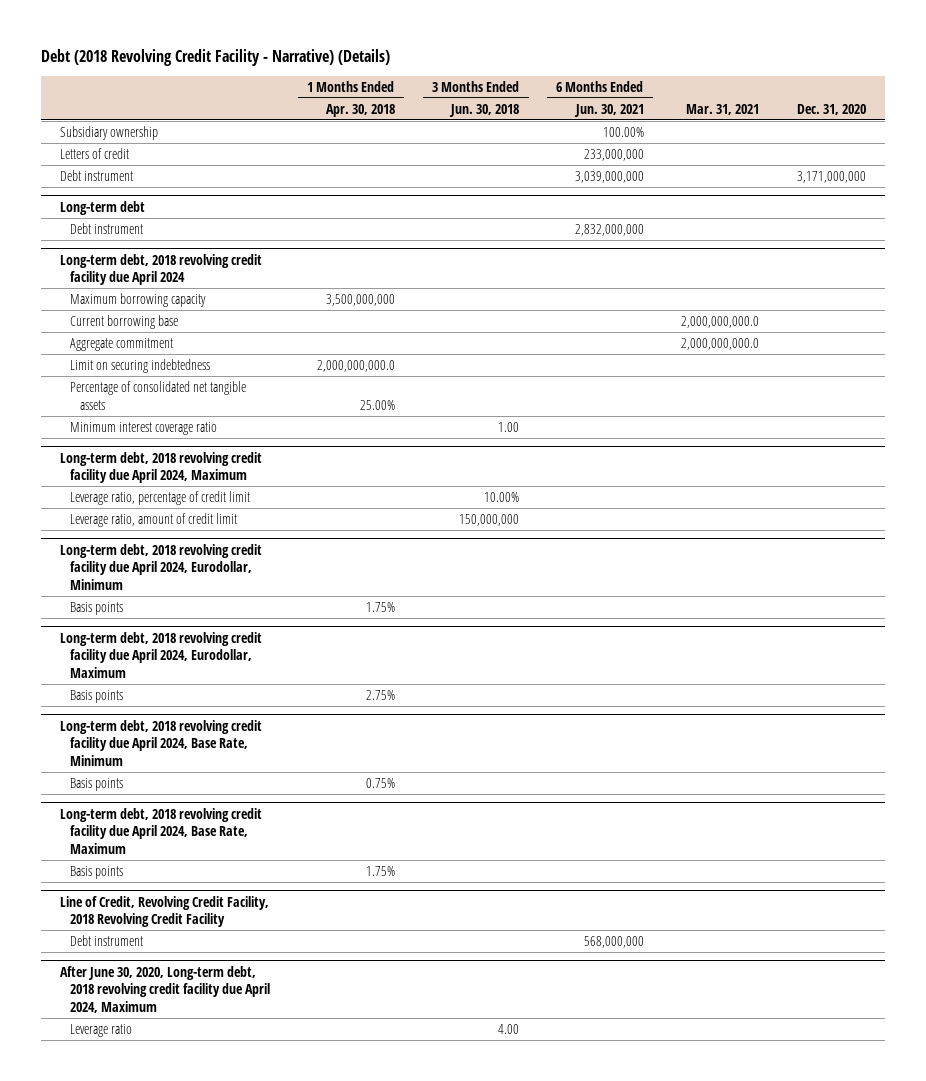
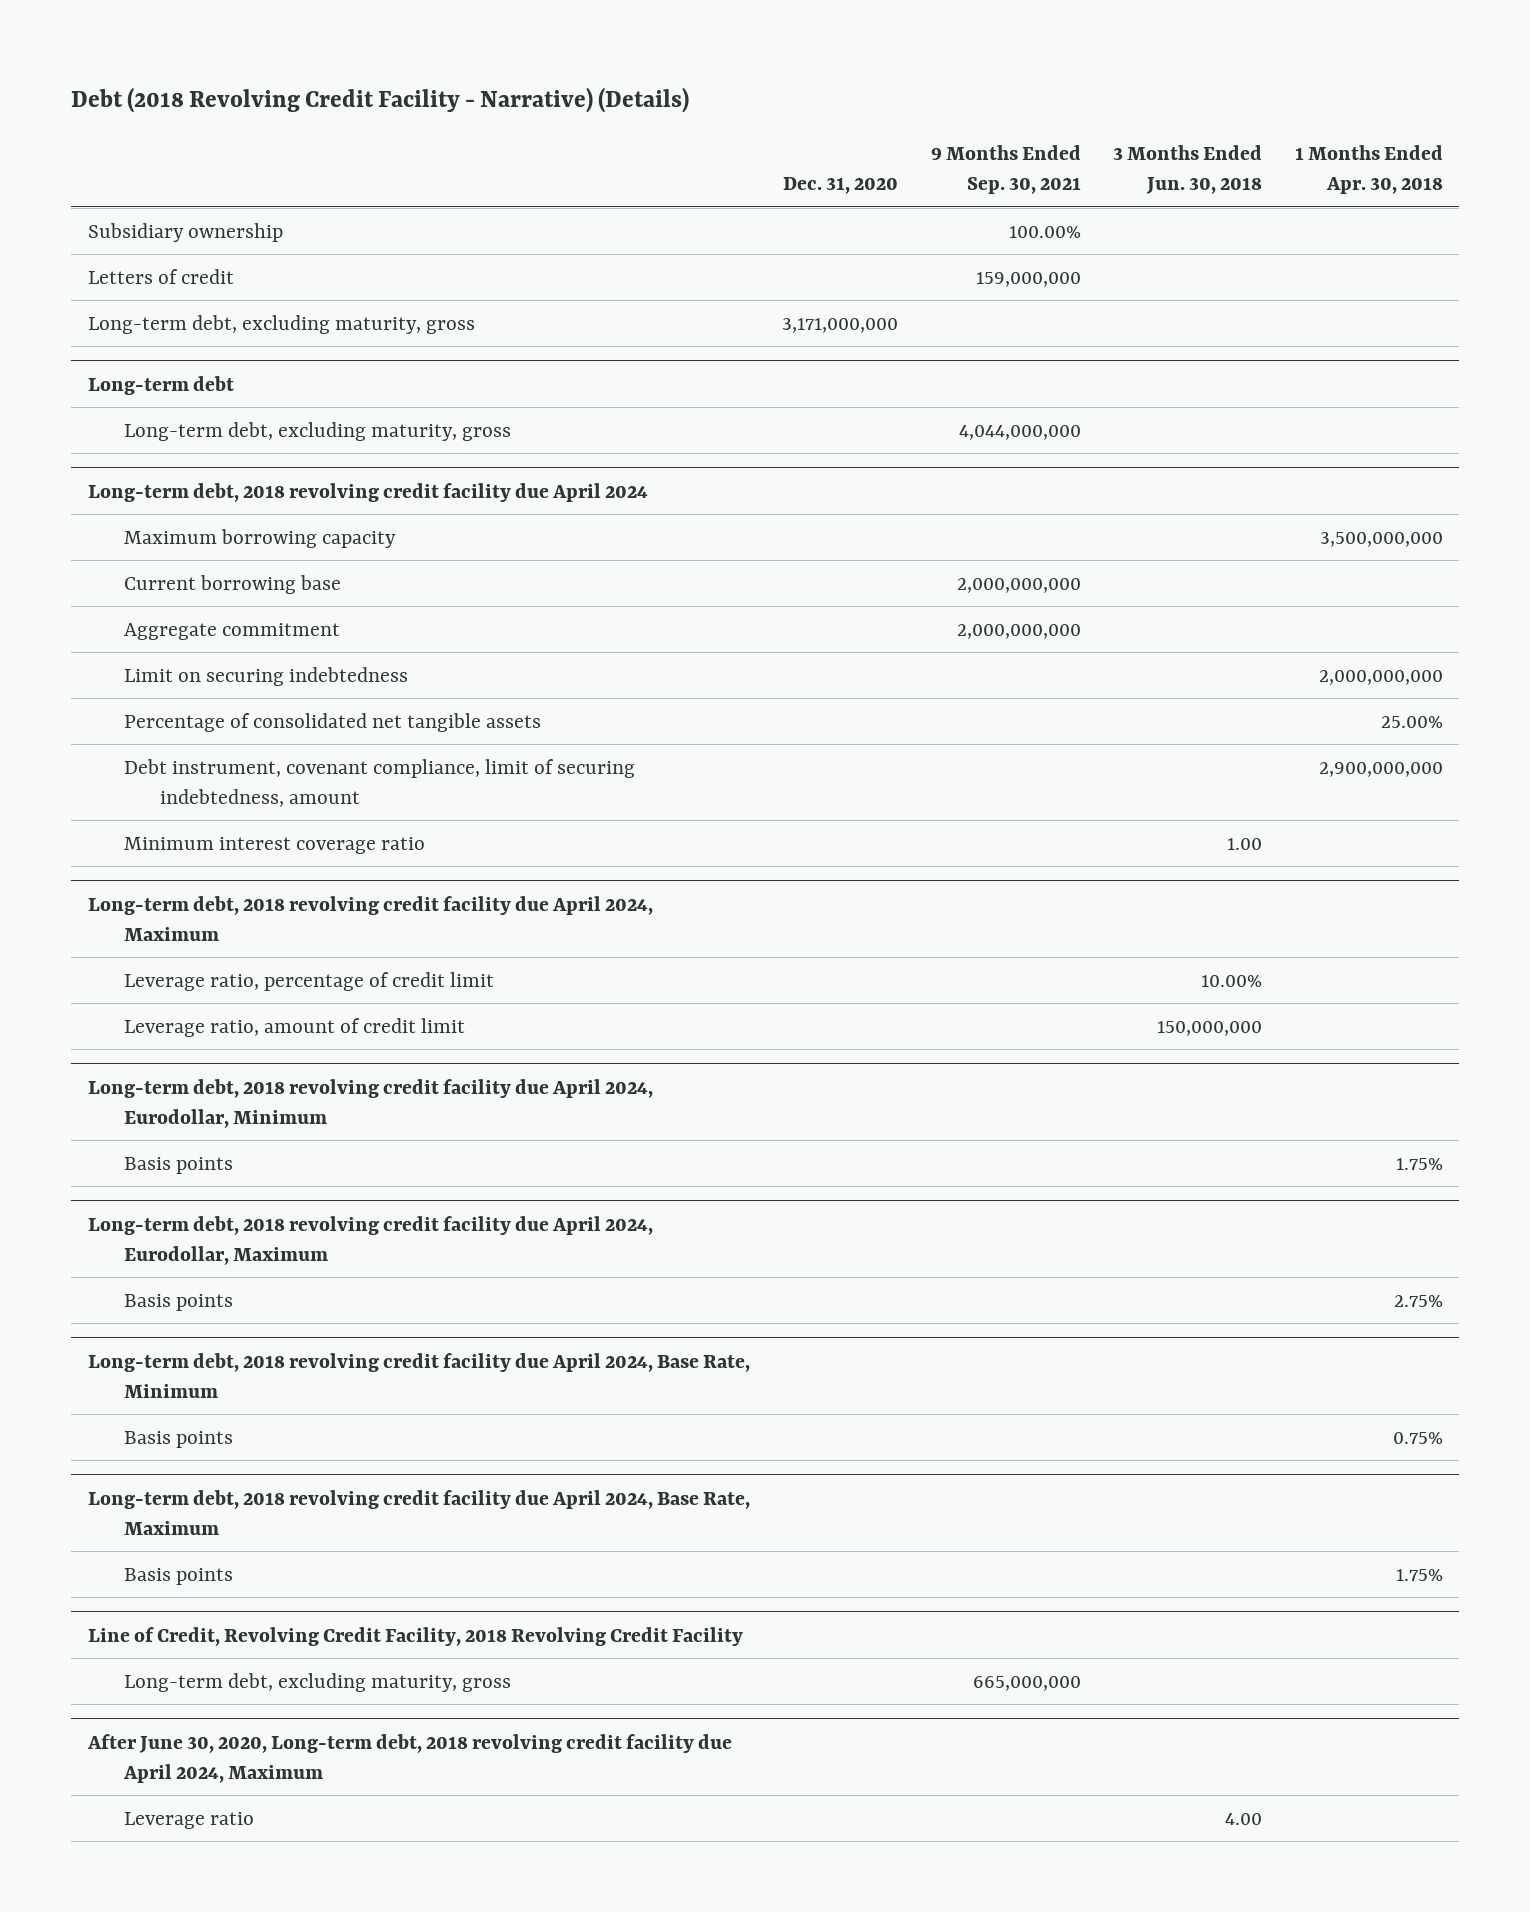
- | 1 Months Ended Apr. 30, 2018 | 3 Months Ended Jun. 30, 2018 | 6 Months Ended Jun. 30, 2021 | Mar. 31, 2021 | Dec. 31, 2020
+ | Dec. 31, 2020 | 9 Months Ended Sep. 30, 2021 | 3 Months Ended Jun. 30, 2018 | 1 Months Ended Apr. 30, 2018
- Debt instrument | | | 3,039,000,000 | | 3,171,000,000
+ Long-term debt, excluding maturity, gross | 3,171,000,000 | | |
@ Long-term debt
- Debt instrument | | | 2,832,000,000 | |
+ Long-term debt, excluding maturity, gross | | 4,044,000,000 | |
@ Long-term debt, 2018 revolving credit facility due April 2024
- Limit on securing indebtedness | 2,000,000,000.0 | | | |
+ Limit on securing indebtedness | | | | 2,000,000,000
+ Debt instrument, covenant compliance, limit of securing indebtedness, amount | | | | 2,900,000,000
@ Line of Credit, Revolving Credit Facility, 2018 Revolving Credit Facility
- Debt instrument | | | 568,000,000 | |
+ Long-term debt, excluding maturity, gross | | 665,000,000 | |

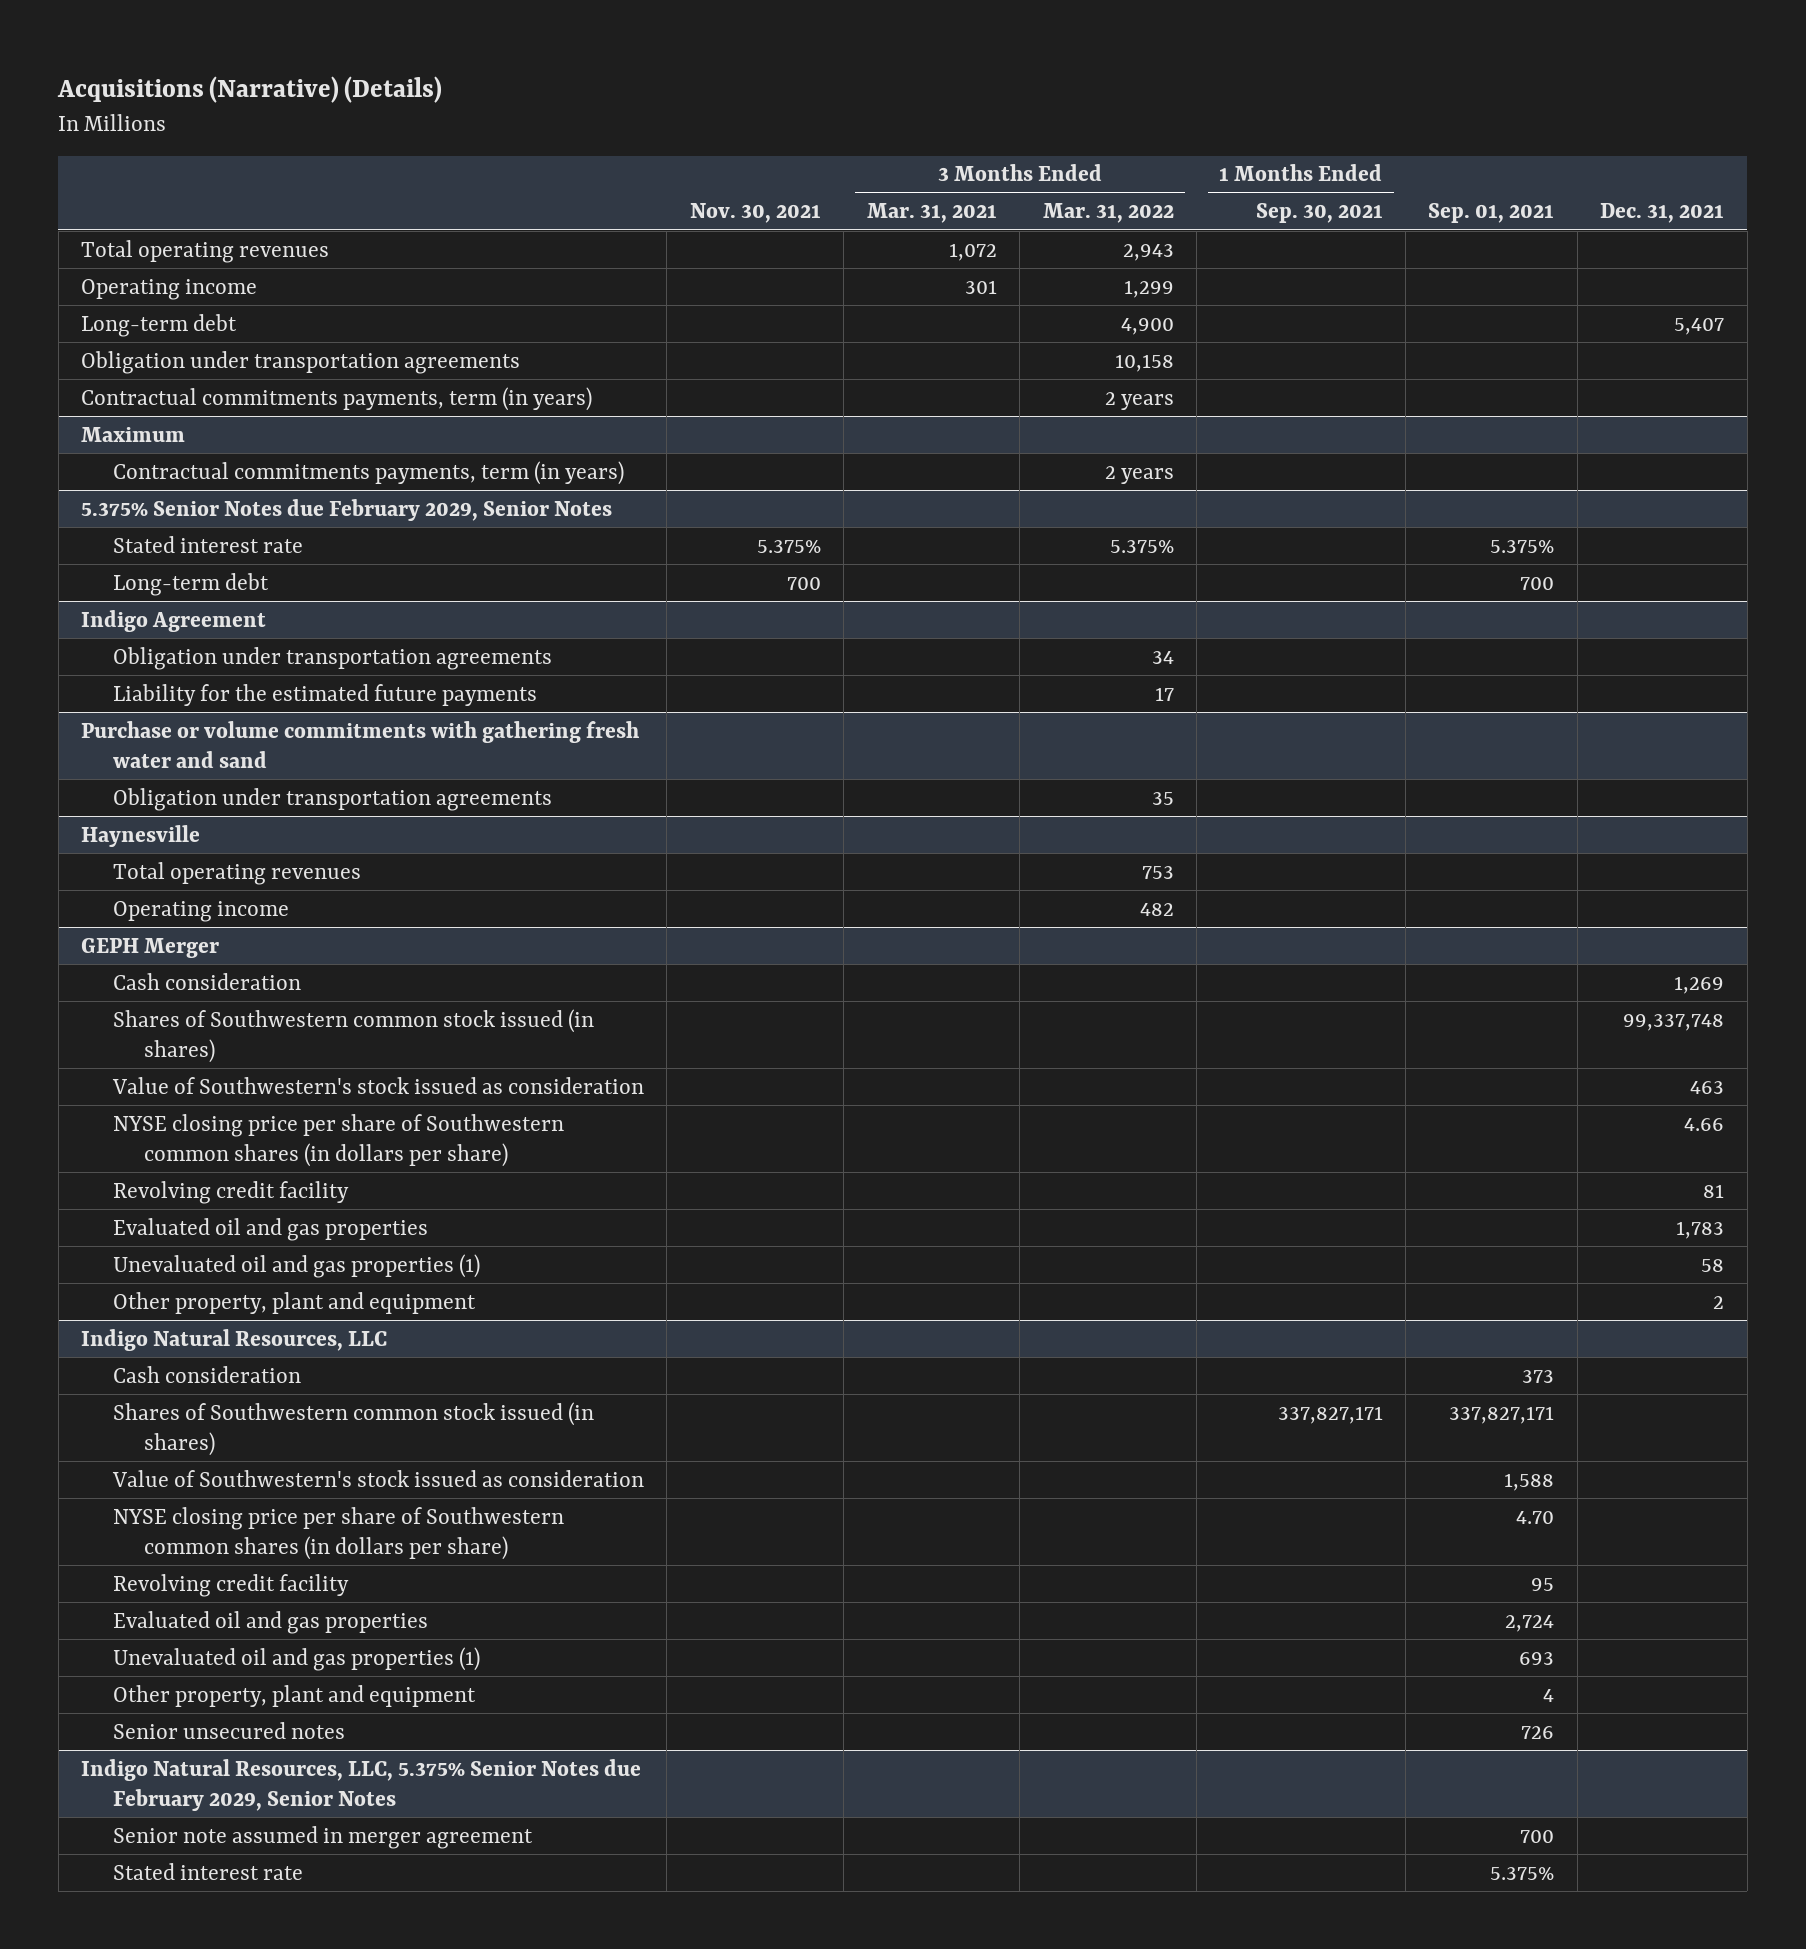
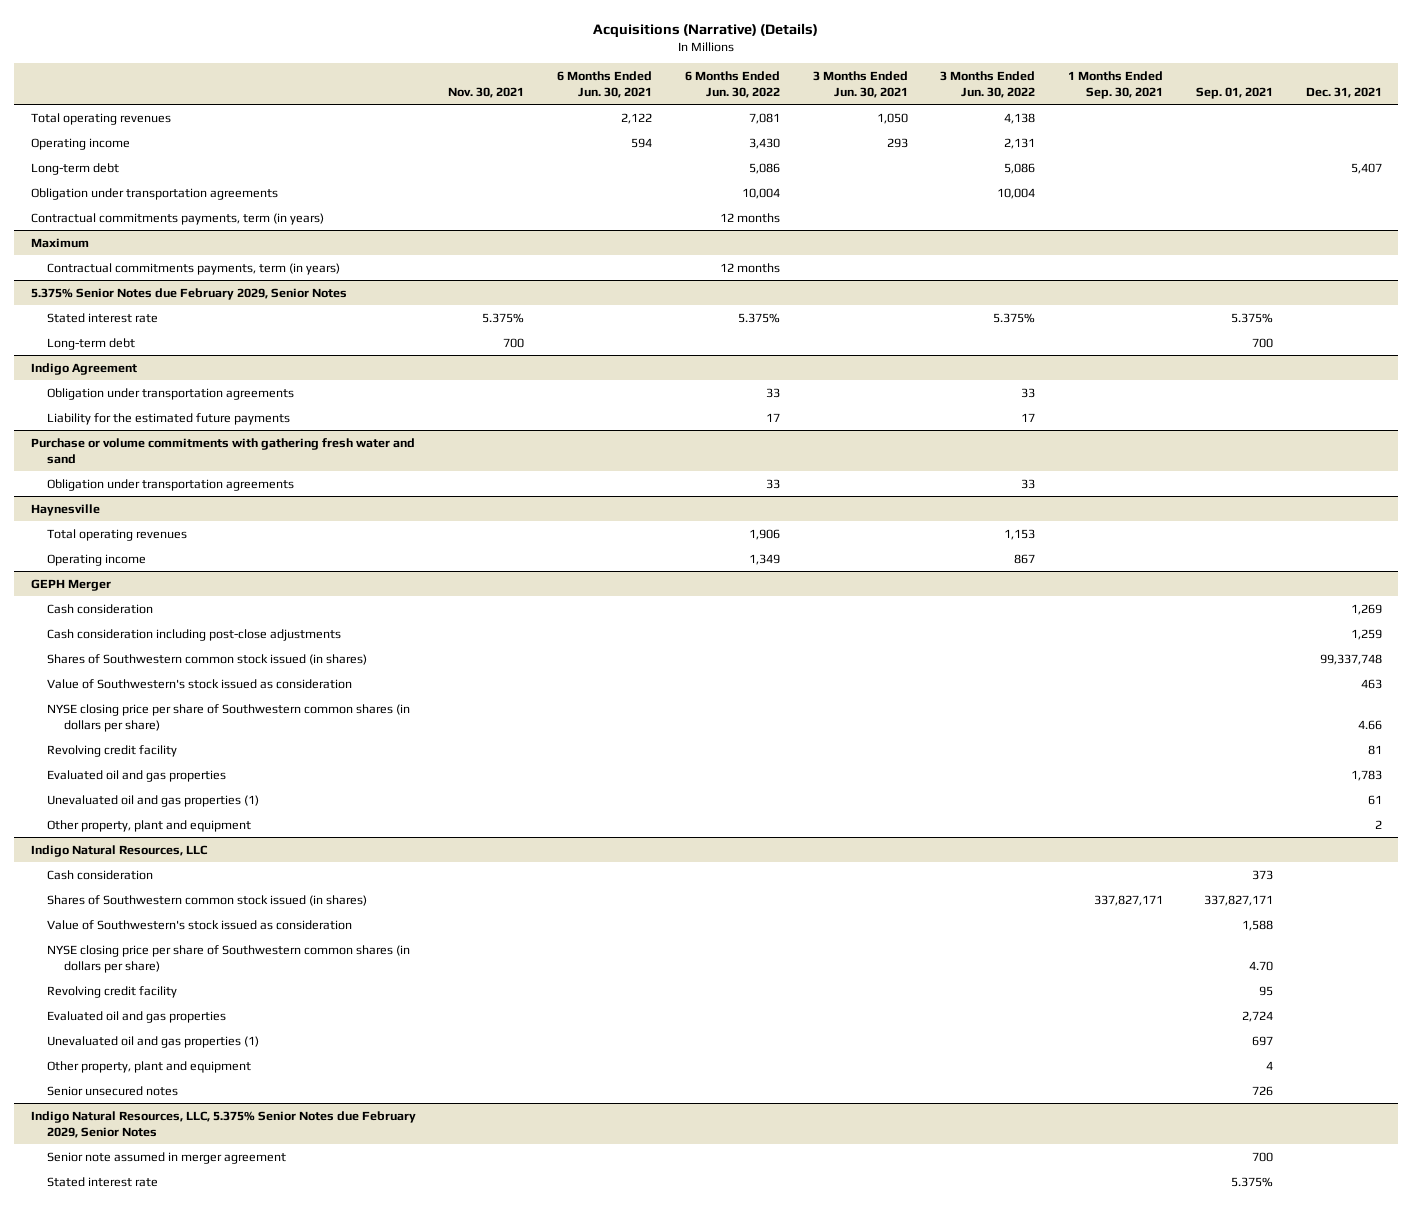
- | Nov. 30, 2021 | 3 Months Ended Mar. 31, 2021 | 3 Months Ended Mar. 31, 2022 | 1 Months Ended Sep. 30, 2021 | Sep. 01, 2021 | Dec. 31, 2021
+ | Nov. 30, 2021 | 6 Months Ended Jun. 30, 2021 | 6 Months Ended Jun. 30, 2022 | 3 Months Ended Jun. 30, 2021 | 3 Months Ended Jun. 30, 2022 | 1 Months Ended Sep. 30, 2021 | Sep. 01, 2021 | Dec. 31, 2021
@ GEPH Merger
+ Cash consideration including post-close adjustments | | | | | | | | 1,259
- Unevaluated oil and gas properties (1) | | | | | | 58
+ Unevaluated oil and gas properties (1) | | | | | | | | 61
@ Indigo Natural Resources, LLC
- Unevaluated oil and gas properties (1) | | | | | 693 |
+ Unevaluated oil and gas properties (1) | | | | | | | 697 |

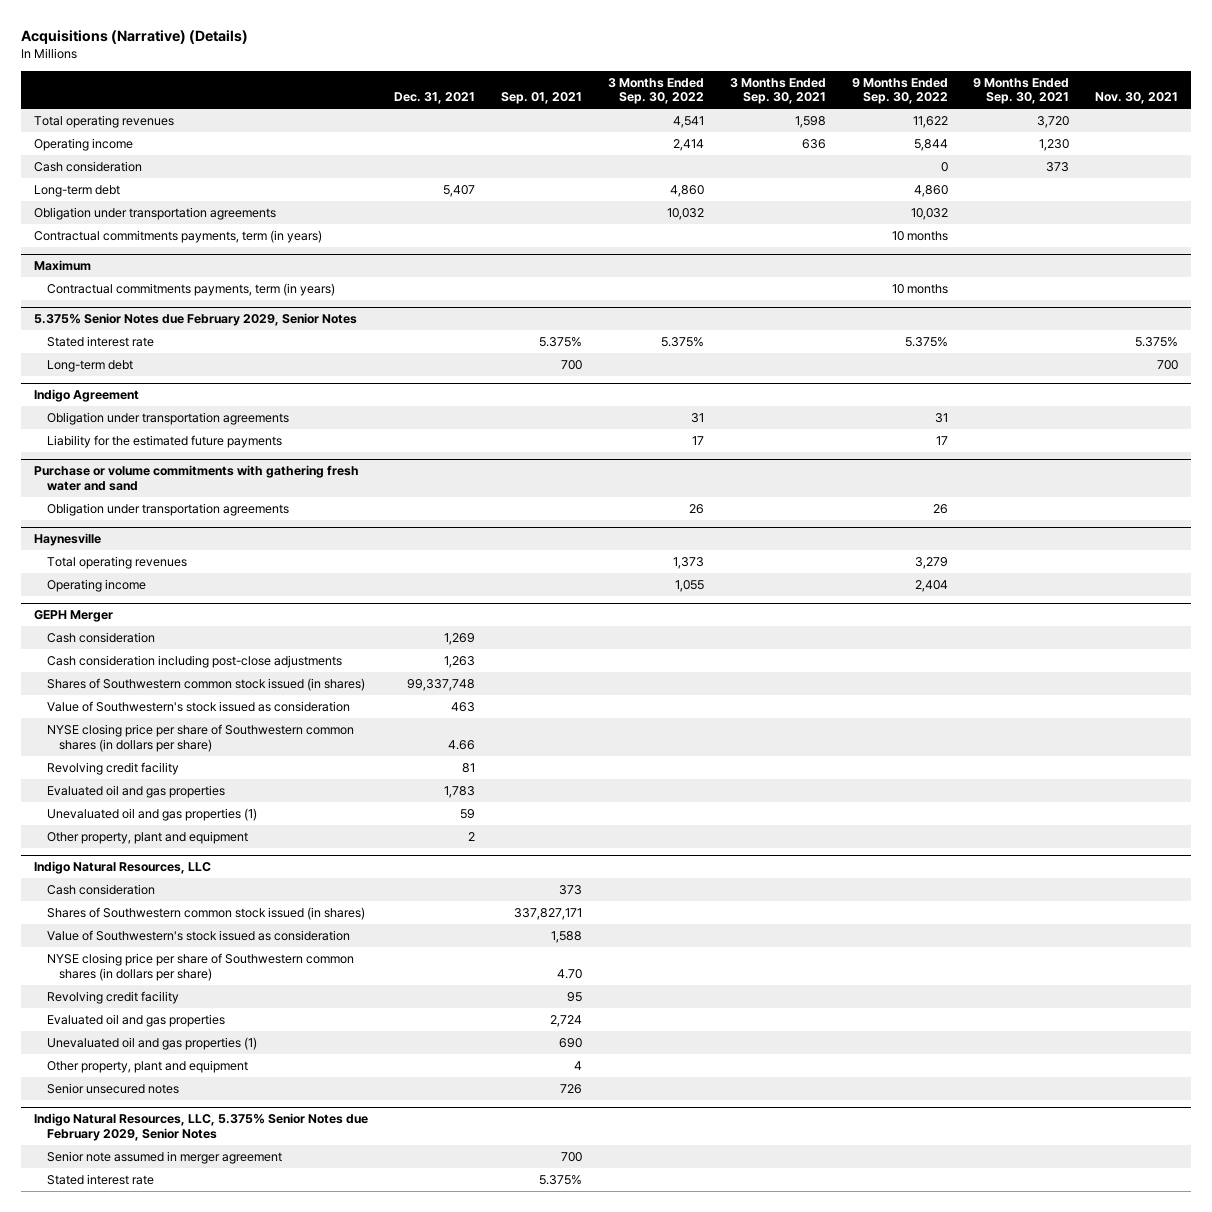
- | Nov. 30, 2021 | 6 Months Ended Jun. 30, 2021 | 6 Months Ended Jun. 30, 2022 | 3 Months Ended Jun. 30, 2021 | 3 Months Ended Jun. 30, 2022 | 1 Months Ended Sep. 30, 2021 | Sep. 01, 2021 | Dec. 31, 2021
+ | Dec. 31, 2021 | Sep. 01, 2021 | 3 Months Ended Sep. 30, 2022 | 3 Months Ended Sep. 30, 2021 | 9 Months Ended Sep. 30, 2022 | 9 Months Ended Sep. 30, 2021 | Nov. 30, 2021
+ Cash consideration | | | | | 0 | 373 |
@ GEPH Merger
- Cash consideration including post-close adjustments | | | | | | | | 1,259
+ Cash consideration including post-close adjustments | 1,263 | | | | | |
- Unevaluated oil and gas properties (1) | | | | | | | | 61
+ Unevaluated oil and gas properties (1) | 59 | | | | | |
@ Indigo Natural Resources, LLC
- Unevaluated oil and gas properties (1) | | | | | | | 697 |
+ Unevaluated oil and gas properties (1) | | 690 | | | | |

